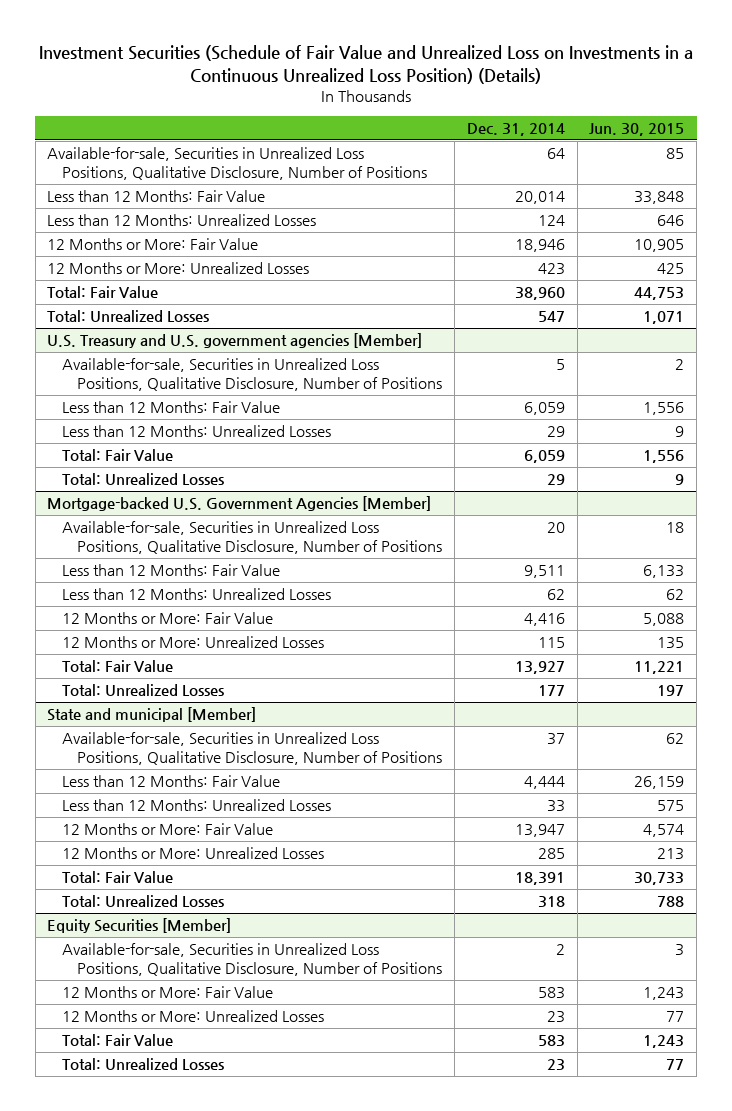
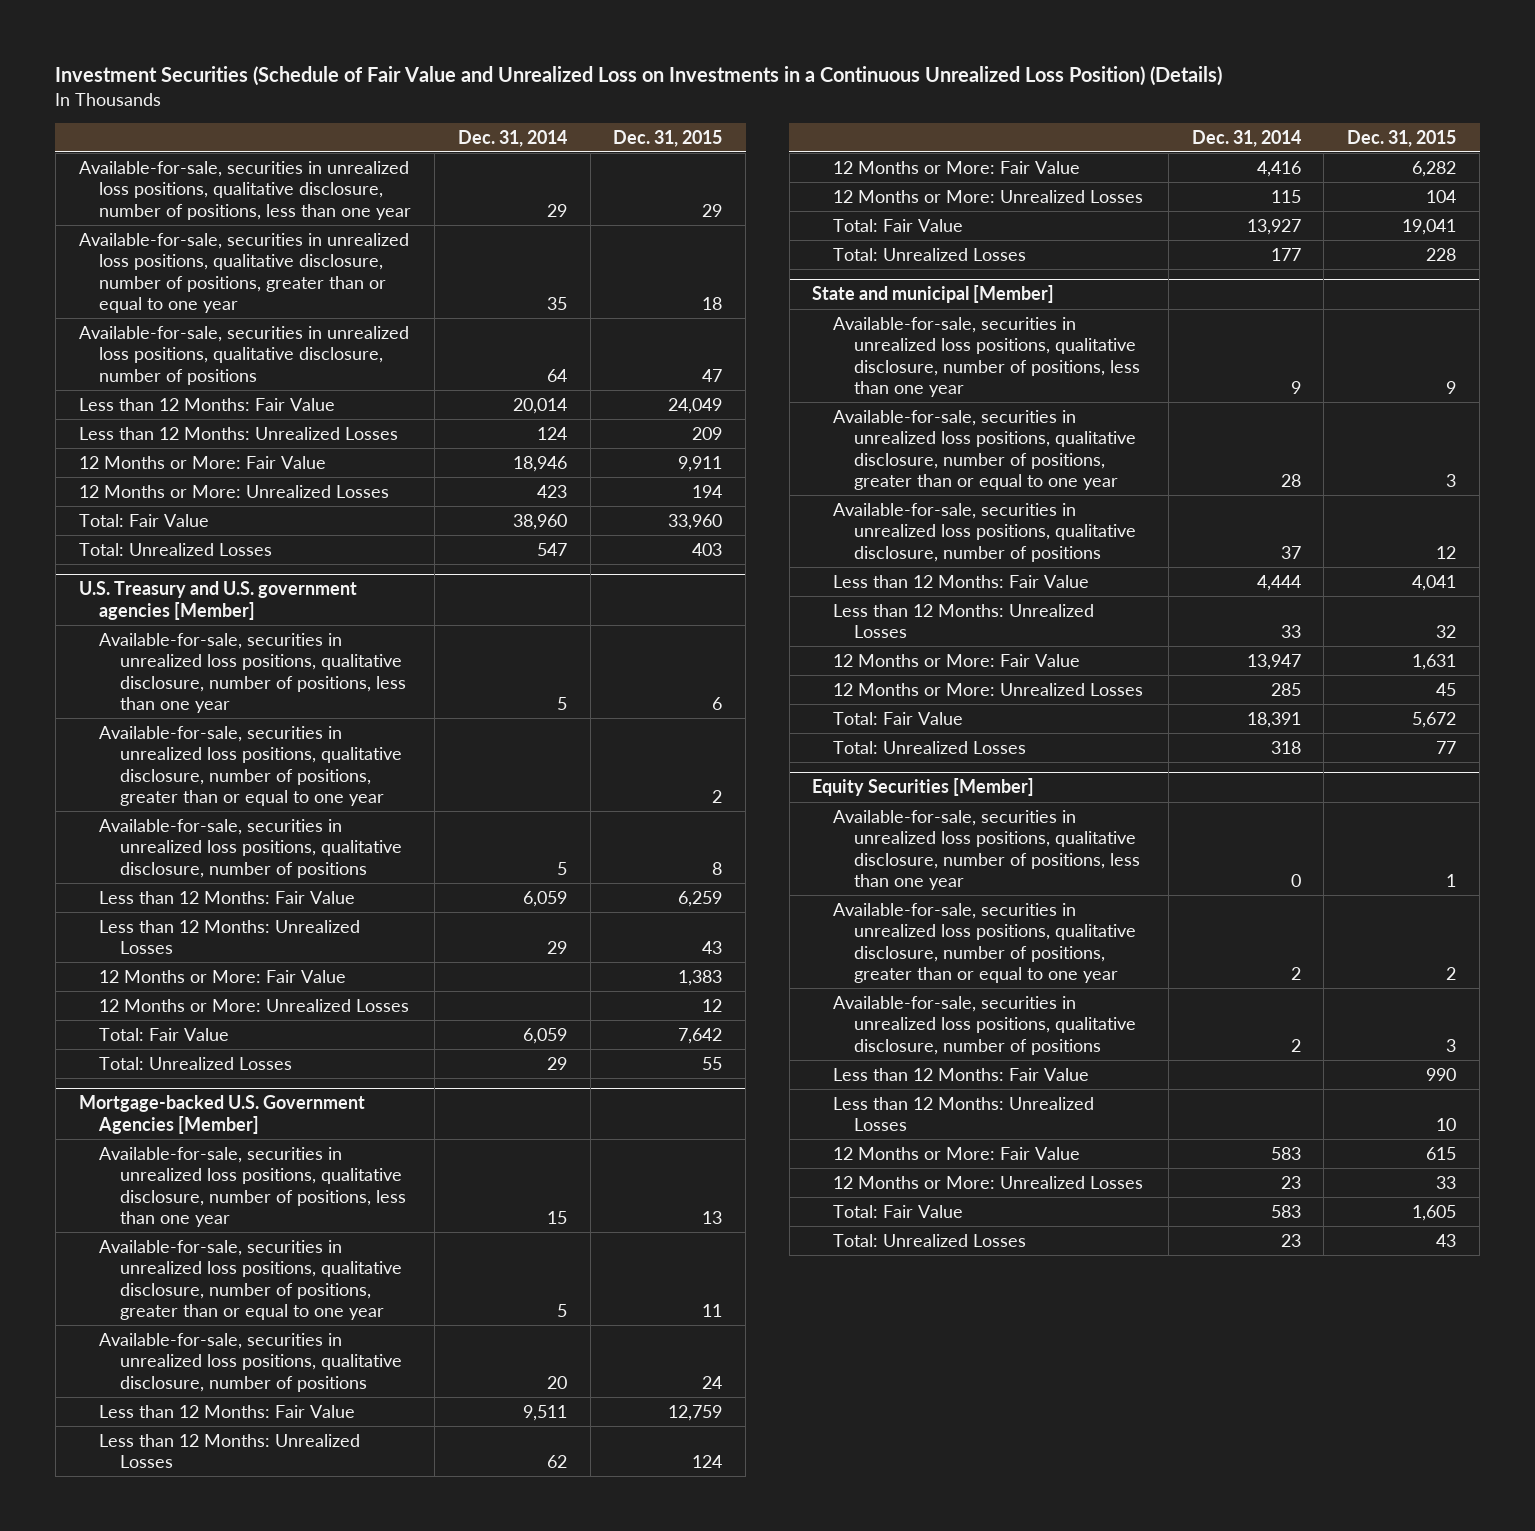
- | Dec. 31, 2014 | Jun. 30, 2015
+ | Dec. 31, 2014 | Dec. 31, 2015
- Available-for-sale, Securities in Unrealized Loss Positions, Qualitative Disclosure, Number of Positions | 64 | 85
+ Available-for-sale, securities in unrealized loss positions, qualitative disclosure, number of positions, less than one year | 29 | 29
+ Available-for-sale, securities in unrealized loss positions, qualitative disclosure, number of positions, greater than or equal to one year | 35 | 18
+ Available-for-sale, securities in unrealized loss positions, qualitative disclosure, number of positions | 64 | 47
@ U.S. Treasury and U.S. government agencies [Member]
- Available-for-sale, Securities in Unrealized Loss Positions, Qualitative Disclosure, Number of Positions | 5 | 2
+ Available-for-sale, securities in unrealized loss positions, qualitative disclosure, number of positions, less than one year | 5 | 6
+ Available-for-sale, securities in unrealized loss positions, qualitative disclosure, number of positions, greater than or equal to one year | | 2
+ Available-for-sale, securities in unrealized loss positions, qualitative disclosure, number of positions | 5 | 8
+ 12 Months or More: Fair Value | | 1,383
+ 12 Months or More: Unrealized Losses | | 12
@ Mortgage-backed U.S. Government Agencies [Member]
- Available-for-sale, Securities in Unrealized Loss Positions, Qualitative Disclosure, Number of Positions | 20 | 18
+ Available-for-sale, securities in unrealized loss positions, qualitative disclosure, number of positions, less than one year | 15 | 13
+ Available-for-sale, securities in unrealized loss positions, qualitative disclosure, number of positions, greater than or equal to one year | 5 | 11
+ Available-for-sale, securities in unrealized loss positions, qualitative disclosure, number of positions | 20 | 24
@ State and municipal [Member]
- Available-for-sale, Securities in Unrealized Loss Positions, Qualitative Disclosure, Number of Positions | 37 | 62
+ Available-for-sale, securities in unrealized loss positions, qualitative disclosure, number of positions, less than one year | 9 | 9
+ Available-for-sale, securities in unrealized loss positions, qualitative disclosure, number of positions, greater than or equal to one year | 28 | 3
+ Available-for-sale, securities in unrealized loss positions, qualitative disclosure, number of positions | 37 | 12
@ Equity Securities [Member]
- Available-for-sale, Securities in Unrealized Loss Positions, Qualitative Disclosure, Number of Positions | 2 | 3
+ Available-for-sale, securities in unrealized loss positions, qualitative disclosure, number of positions, less than one year | 0 | 1
+ Available-for-sale, securities in unrealized loss positions, qualitative disclosure, number of positions, greater than or equal to one year | 2 | 2
+ Available-for-sale, securities in unrealized loss positions, qualitative disclosure, number of positions | 2 | 3
+ Less than 12 Months: Fair Value | | 990
+ Less than 12 Months: Unrealized Losses | | 10

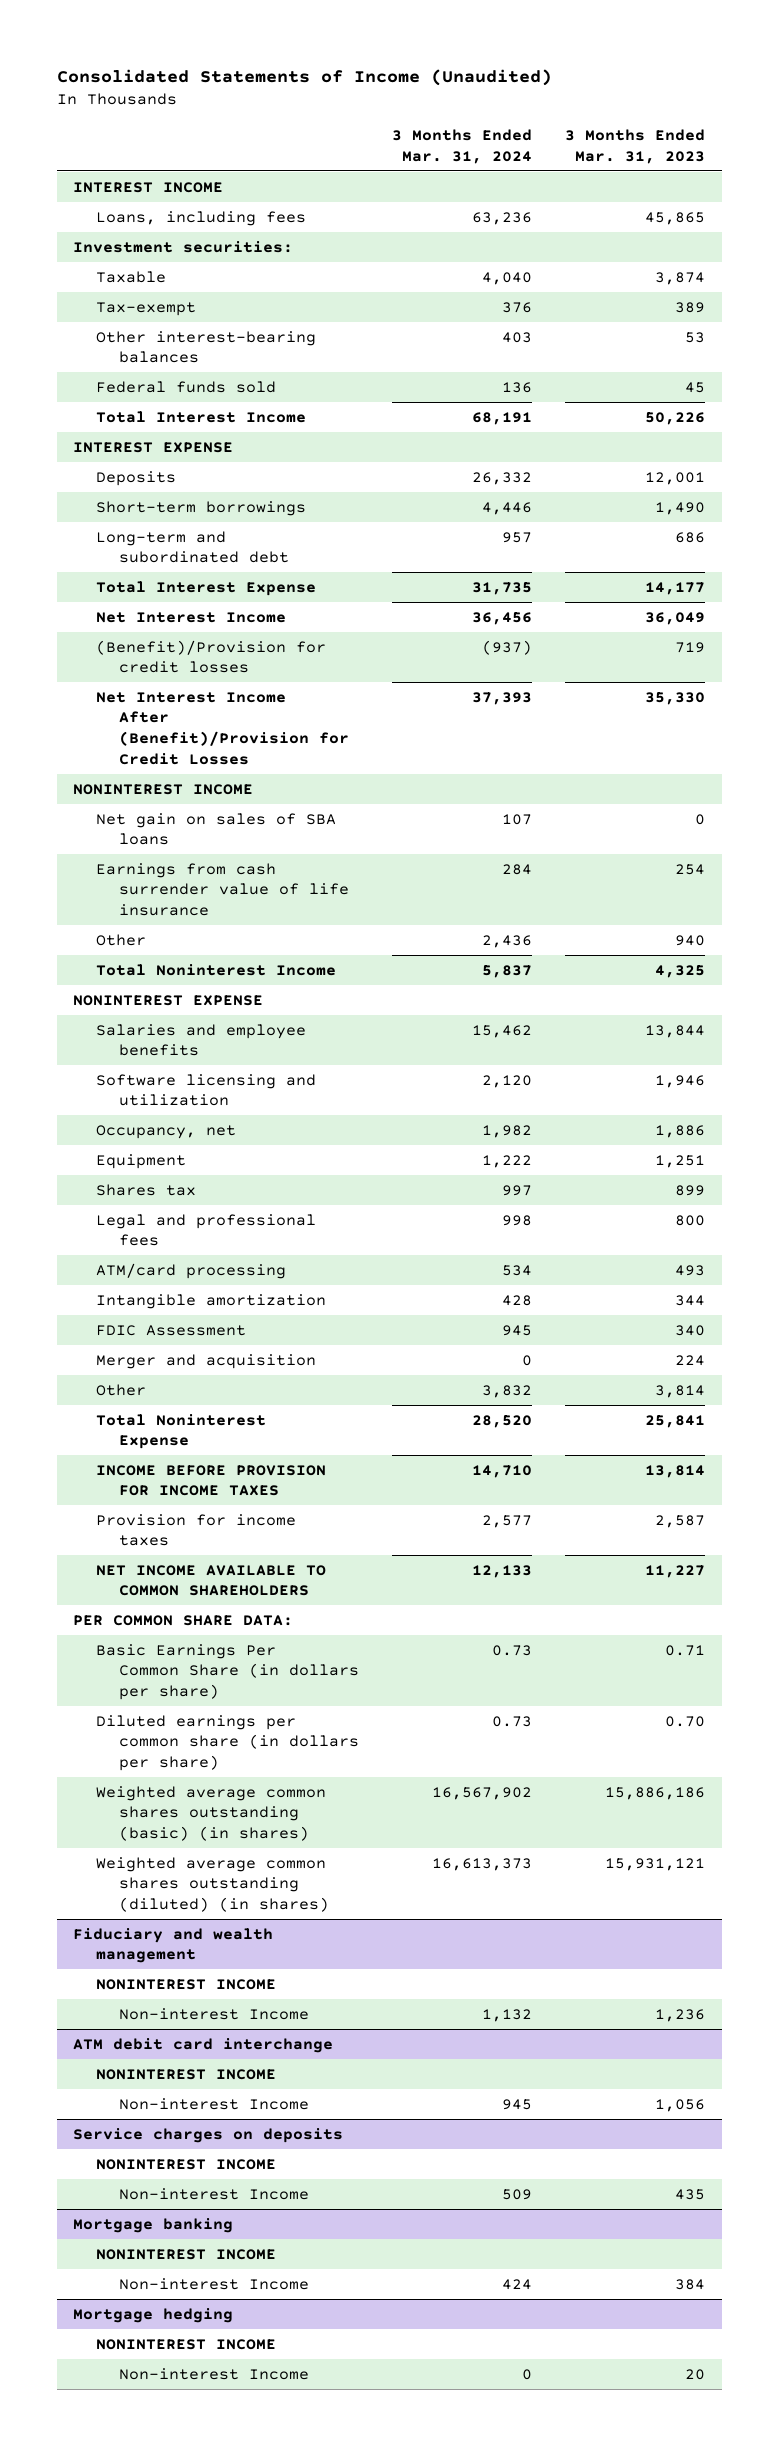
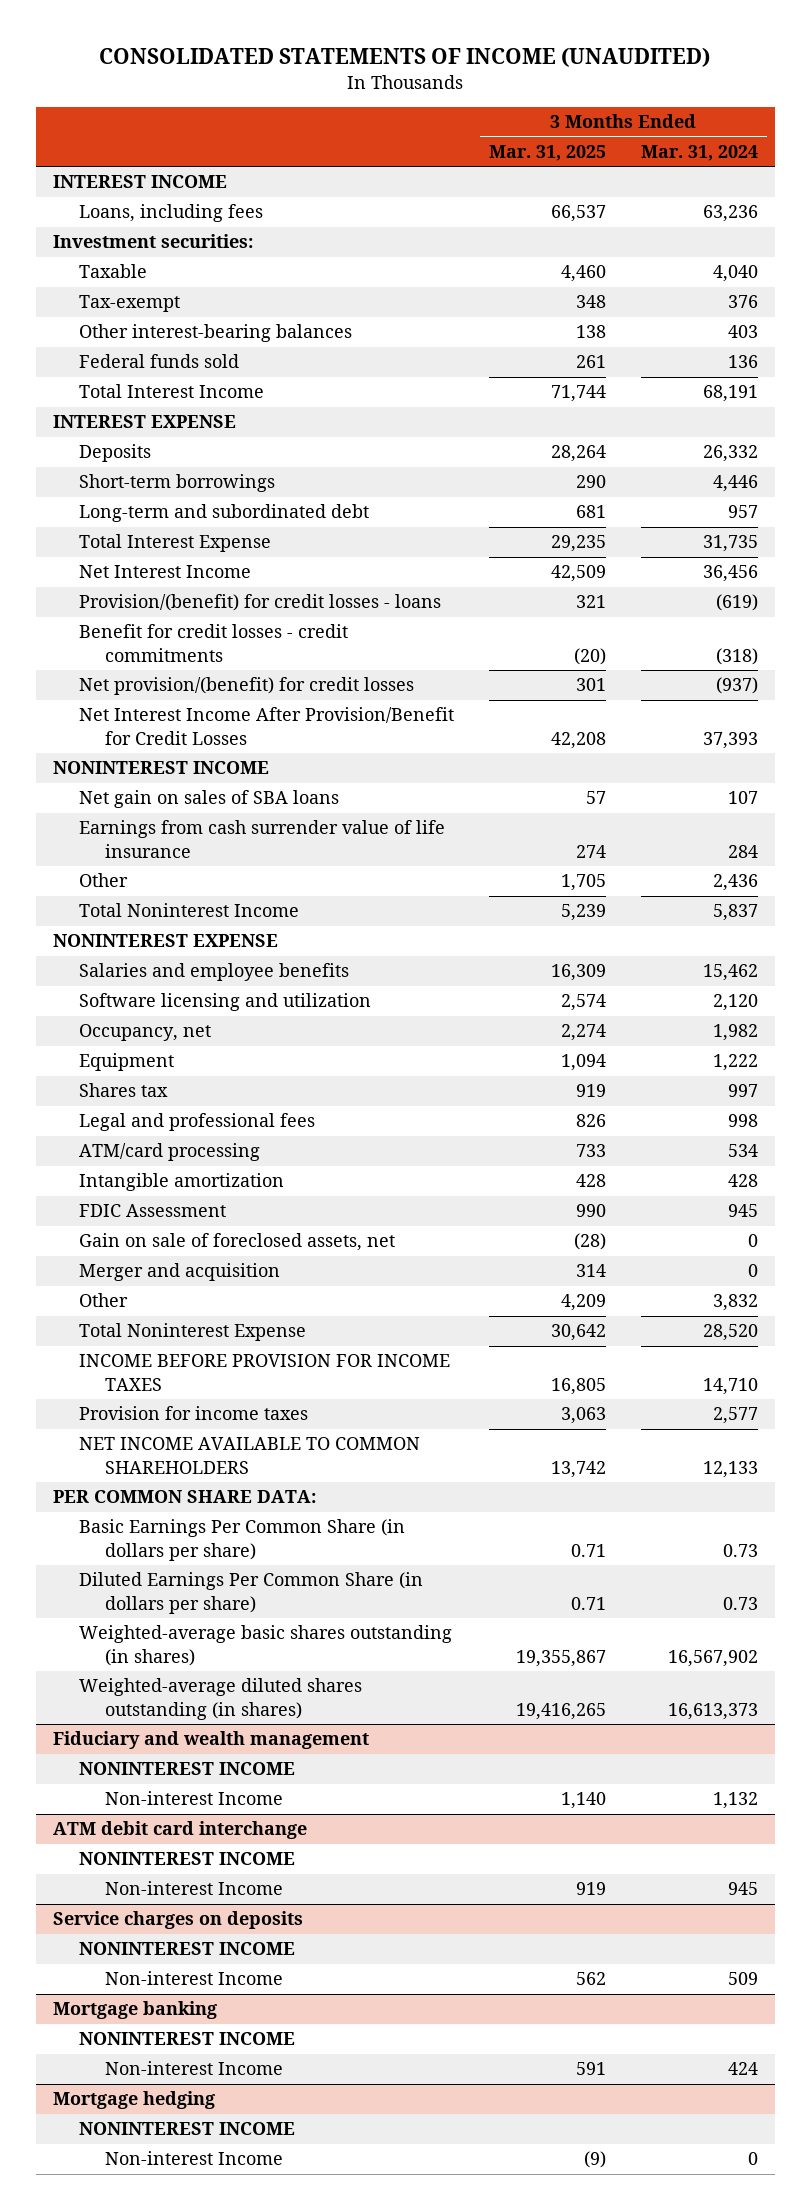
- Consolidated Statements of Income (Unaudited)
+ CONSOLIDATED STATEMENTS OF INCOME (UNAUDITED)
- | 3 Months Ended Mar. 31, 2024 | 3 Months Ended Mar. 31, 2023
+ | 3 Months Ended Mar. 31, 2025 | 3 Months Ended Mar. 31, 2024
- (Benefit)/Provision for credit losses | (937) | 719
- Net Interest Income After (Benefit)/Provision for Credit Losses | 37,393 | 35,330
+ Provision/(benefit) for credit losses - loans | 321 | (619)
+ Benefit for credit losses - credit commitments | (20) | (318)
+ Net provision/(benefit) for credit losses | 301 | (937)
+ Net Interest Income After Provision/Benefit for Credit Losses | 42,208 | 37,393
+ Gain on sale of foreclosed assets, net | (28) | 0
- Diluted earnings per common share (in dollars per share) | 0.73 | 0.70
- Weighted average common shares outstanding (basic) (in shares) | 16,567,902 | 15,886,186
- Weighted average common shares outstanding (diluted) (in shares) | 16,613,373 | 15,931,121
+ Diluted Earnings Per Common Share (in dollars per share) | 0.71 | 0.73
+ Weighted-average basic shares outstanding (in shares) | 19,355,867 | 16,567,902
+ Weighted-average diluted shares outstanding (in shares) | 19,416,265 | 16,613,373

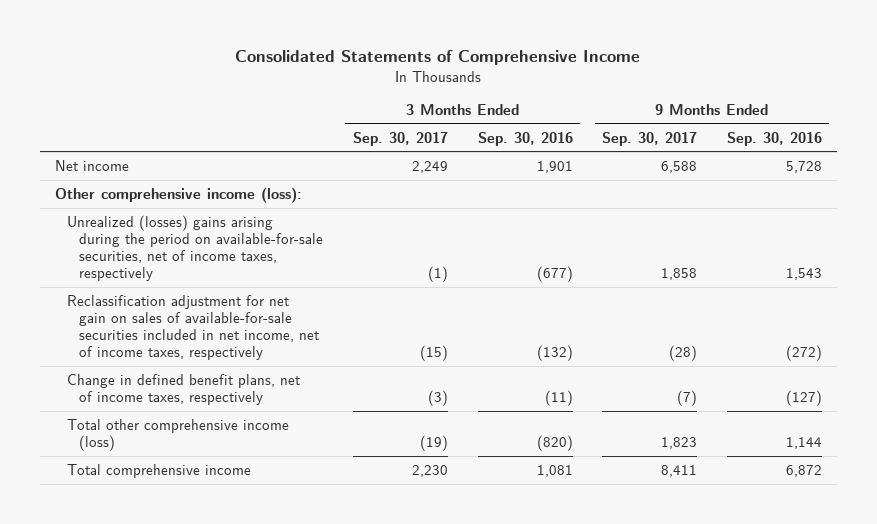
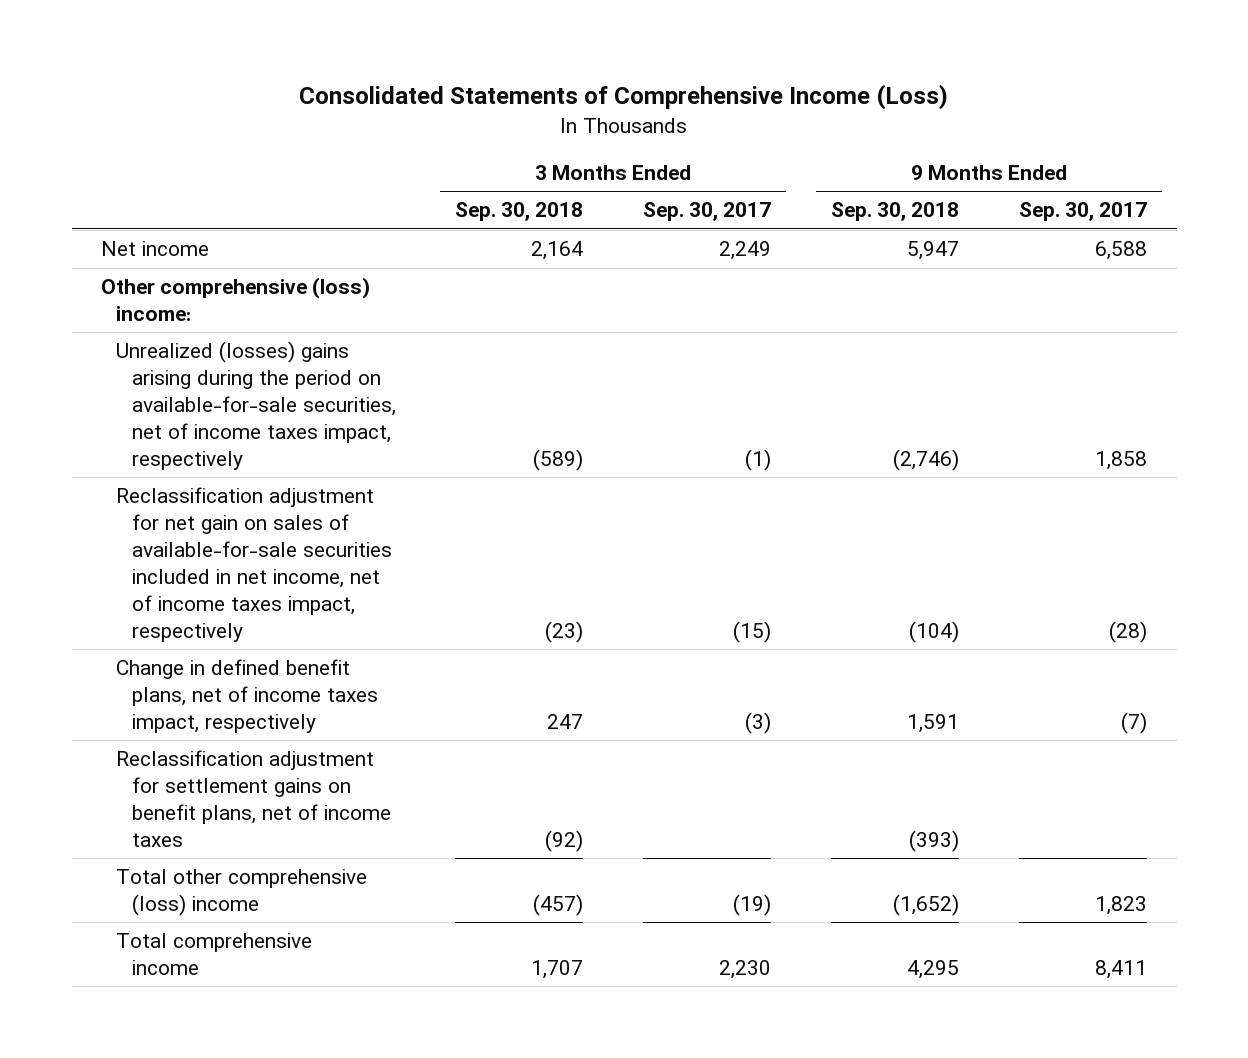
- Consolidated Statements of Comprehensive Income
+ Consolidated Statements of Comprehensive Income (Loss)
- | 3 Months Ended Sep. 30, 2017 | 3 Months Ended Sep. 30, 2016 | 9 Months Ended Sep. 30, 2017 | 9 Months Ended Sep. 30, 2016
+ | 3 Months Ended Sep. 30, 2018 | 3 Months Ended Sep. 30, 2017 | 9 Months Ended Sep. 30, 2018 | 9 Months Ended Sep. 30, 2017
- Other comprehensive income (loss):
- Unrealized (losses) gains arising during the period on available-for-sale securities, net of income taxes, respectively | (1) | (677) | 1,858 | 1,543
- Reclassification adjustment for net gain on sales of available-for-sale securities included in net income, net of income taxes, respectively | (15) | (132) | (28) | (272)
- Change in defined benefit plans, net of income taxes, respectively | (3) | (11) | (7) | (127)
- Total other comprehensive income (loss) | (19) | (820) | 1,823 | 1,144
+ Other comprehensive (loss) income:
+ Unrealized (losses) gains arising during the period on available-for-sale securities, net of income taxes impact, respectively | (589) | (1) | (2,746) | 1,858
+ Reclassification adjustment for net gain on sales of available-for-sale securities included in net income, net of income taxes impact, respectively | (23) | (15) | (104) | (28)
+ Change in defined benefit plans, net of income taxes impact, respectively | 247 | (3) | 1,591 | (7)
+ Reclassification adjustment for settlement gains on benefit plans, net of income taxes | (92) | | (393) |
+ Total other comprehensive (loss) income | (457) | (19) | (1,652) | 1,823

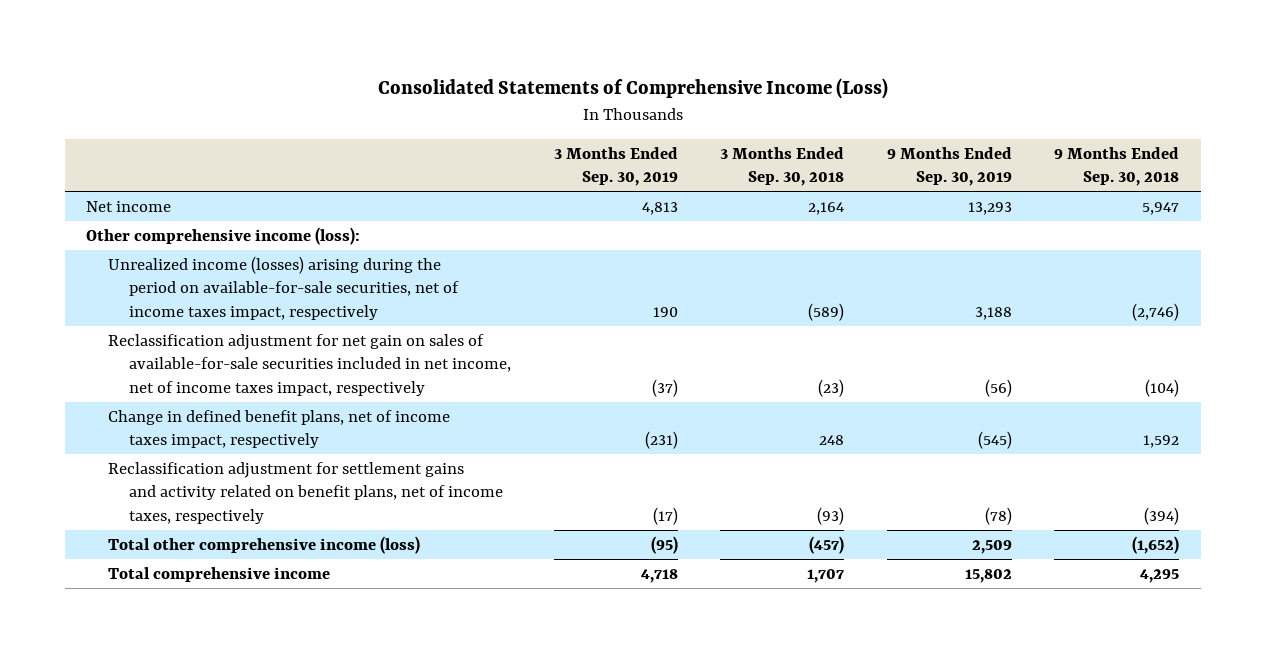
- | 3 Months Ended Sep. 30, 2018 | 3 Months Ended Sep. 30, 2017 | 9 Months Ended Sep. 30, 2018 | 9 Months Ended Sep. 30, 2017
+ | 3 Months Ended Sep. 30, 2019 | 3 Months Ended Sep. 30, 2018 | 9 Months Ended Sep. 30, 2019 | 9 Months Ended Sep. 30, 2018
- Other comprehensive (loss) income:
- Unrealized (losses) gains arising during the period on available-for-sale securities, net of income taxes impact, respectively | (589) | (1) | (2,746) | 1,858
+ Other comprehensive income (loss):
+ Unrealized income (losses) arising during the period on available-for-sale securities, net of income taxes impact, respectively | 190 | (589) | 3,188 | (2,746)
- Change in defined benefit plans, net of income taxes impact, respectively | 247 | (3) | 1,591 | (7)
- Reclassification adjustment for settlement gains on benefit plans, net of income taxes | (92) | | (393) |
- Total other comprehensive (loss) income | (457) | (19) | (1,652) | 1,823
+ Change in defined benefit plans, net of income taxes impact, respectively | (231) | 248 | (545) | 1,592
+ Reclassification adjustment for settlement gains and activity related on benefit plans, net of income taxes, respectively | (17) | (93) | (78) | (394)
+ Total other comprehensive income (loss) | (95) | (457) | 2,509 | (1,652)

